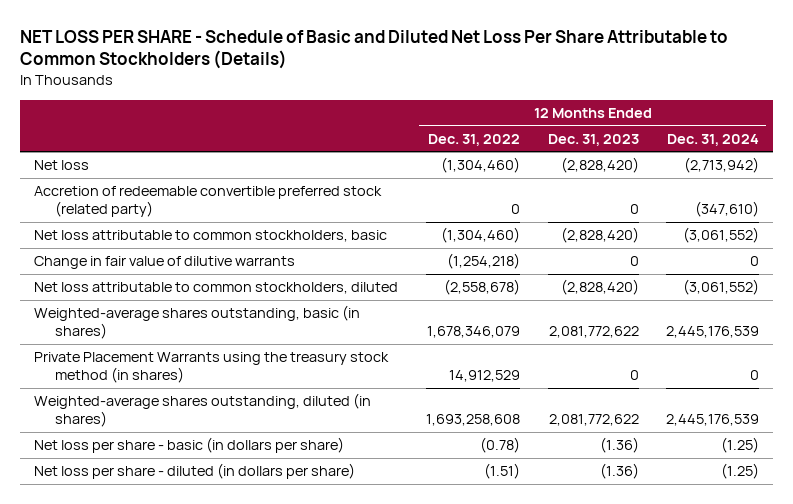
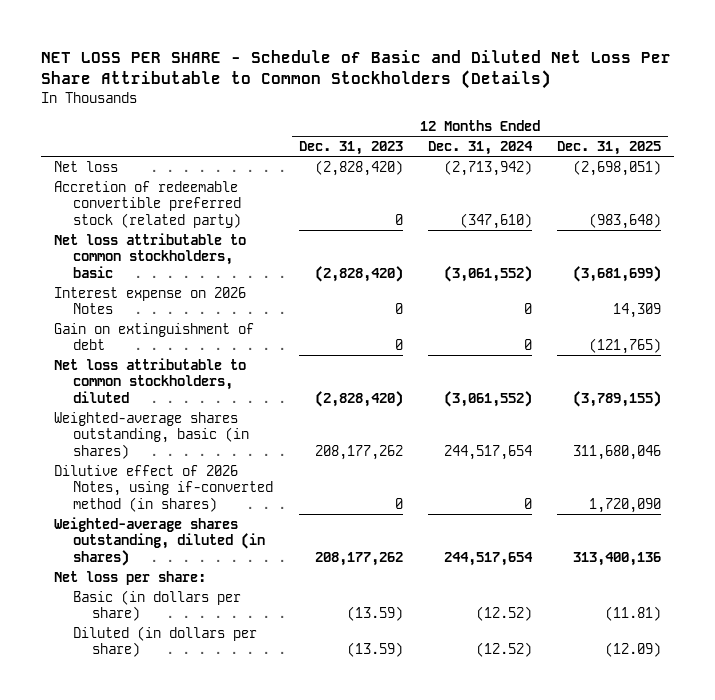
- | 12 Months Ended Dec. 31, 2022 | 12 Months Ended Dec. 31, 2023 | 12 Months Ended Dec. 31, 2024
+ | 12 Months Ended Dec. 31, 2023 | 12 Months Ended Dec. 31, 2024 | 12 Months Ended Dec. 31, 2025
- Change in fair value of dilutive warrants | (1,254,218) | 0 | 0
+ Interest expense on 2026 Notes | 0 | 0 | 14,309
+ Gain on extinguishment of debt | 0 | 0 | (121,765)
- Weighted-average shares outstanding, basic (in shares) | 1,678,346,079 | 2,081,772,622 | 2,445,176,539
- Private Placement Warrants using the treasury stock method (in shares) | 14,912,529 | 0 | 0
- Weighted-average shares outstanding, diluted (in shares) | 1,693,258,608 | 2,081,772,622 | 2,445,176,539
- Net loss per share - basic (in dollars per share) | (0.78) | (1.36) | (1.25)
- Net loss per share - diluted (in dollars per share) | (1.51) | (1.36) | (1.25)
+ Weighted-average shares outstanding, basic (in shares) | 208,177,262 | 244,517,654 | 311,680,046
+ Dilutive effect of 2026 Notes, using if-converted method (in shares) | 0 | 0 | 1,720,090
+ Weighted-average shares outstanding, diluted (in shares) | 208,177,262 | 244,517,654 | 313,400,136
+ Net loss per share:
+ Basic (in dollars per share) | (13.59) | (12.52) | (11.81)
+ Diluted (in dollars per share) | (13.59) | (12.52) | (12.09)

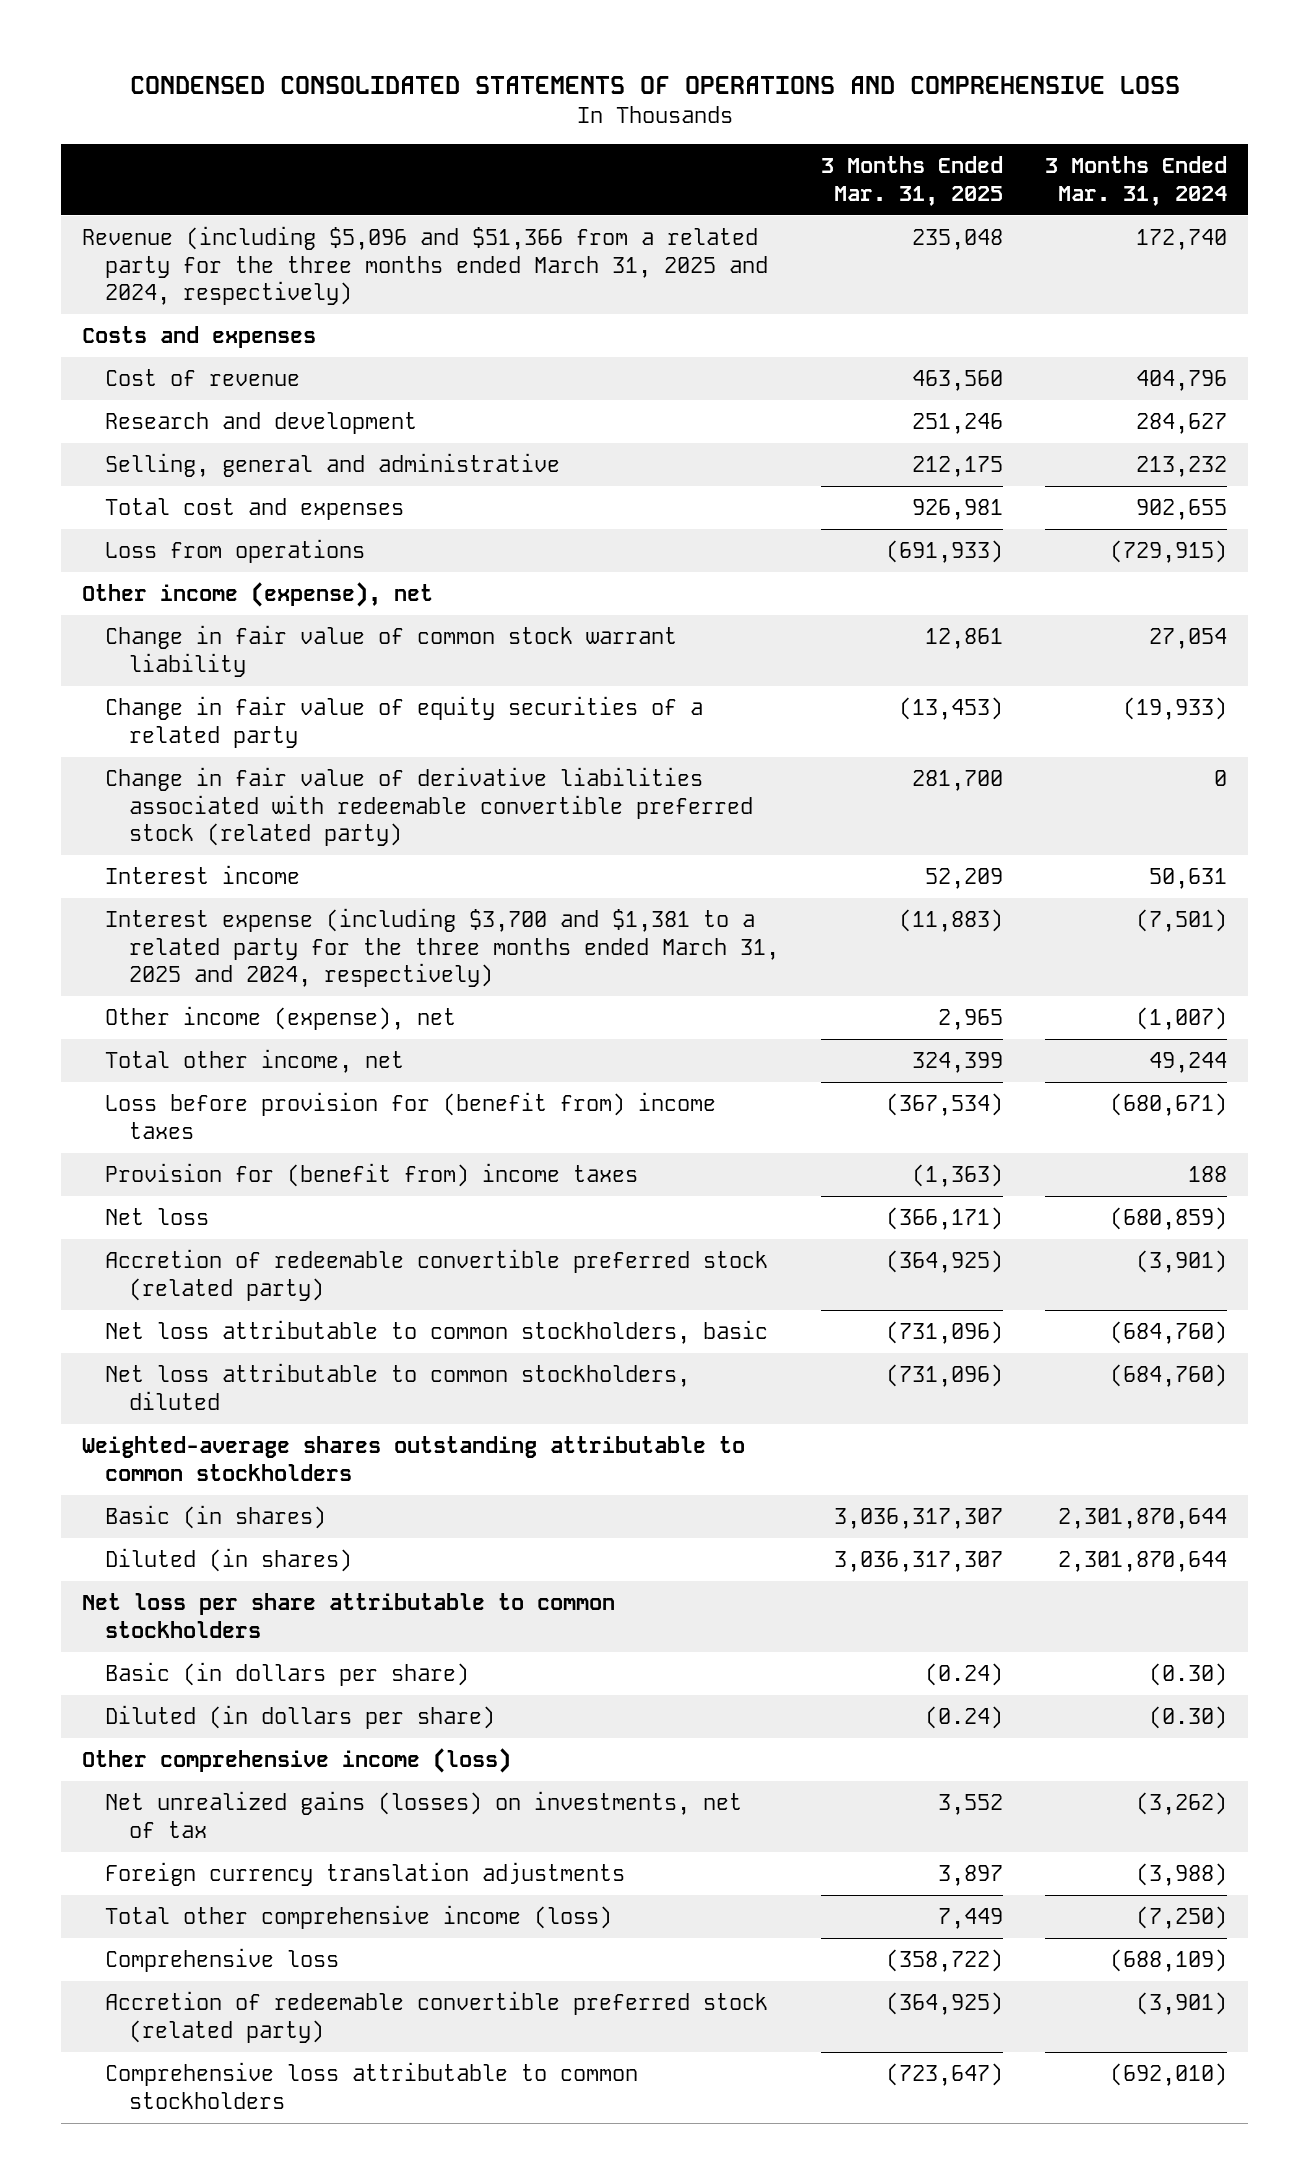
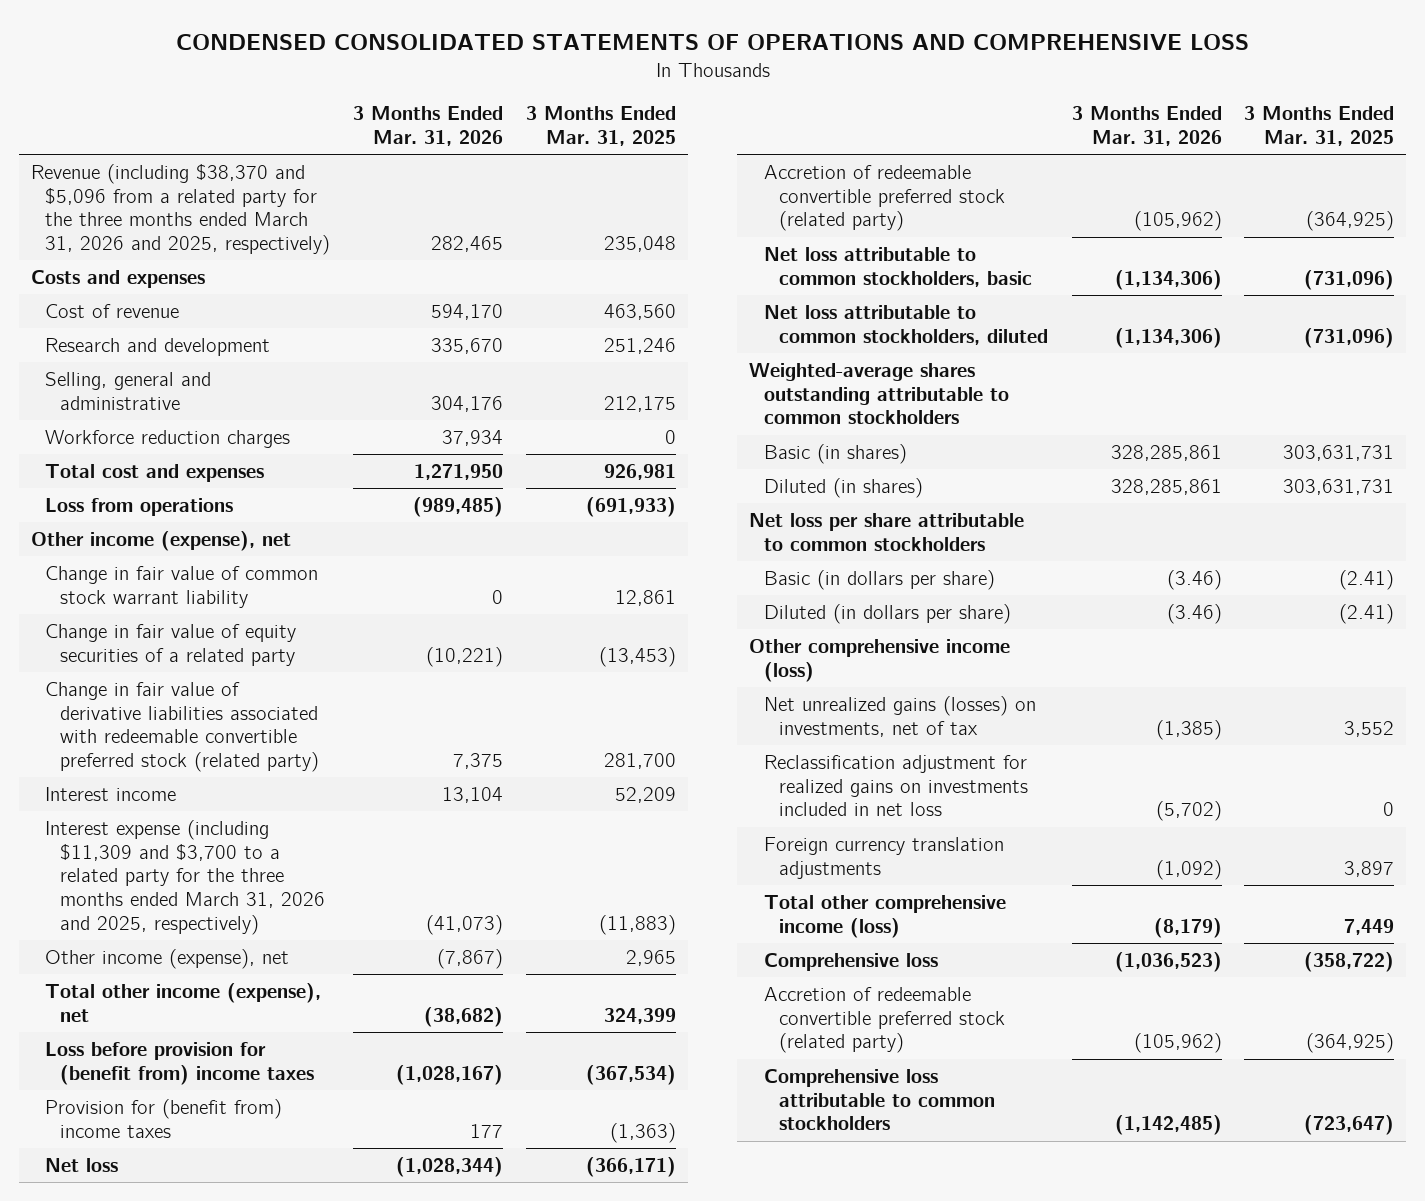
- | 3 Months Ended Mar. 31, 2025 | 3 Months Ended Mar. 31, 2024
+ | 3 Months Ended Mar. 31, 2026 | 3 Months Ended Mar. 31, 2025
- Revenue (including $5,096 and $51,366 from a related party for the three months ended March 31, 2025 and 2024, respectively) | 235,048 | 172,740
+ Revenue (including $38,370 and $5,096 from a related party for the three months ended March 31, 2026 and 2025, respectively) | 282,465 | 235,048
+ Workforce reduction charges | 37,934 | 0
- Interest expense (including $3,700 and $1,381 to a related party for the three months ended March 31, 2025 and 2024, respectively) | (11,883) | (7,501)
+ Interest expense (including $11,309 and $3,700 to a related party for the three months ended March 31, 2026 and 2025, respectively) | (41,073) | (11,883)
- Total other income, net | 324,399 | 49,244
+ Total other income (expense), net | (38,682) | 324,399
- Basic (in shares) | 3,036,317,307 | 2,301,870,644
- Diluted (in shares) | 3,036,317,307 | 2,301,870,644
+ Basic (in shares) | 328,285,861 | 303,631,731
+ Diluted (in shares) | 328,285,861 | 303,631,731
- Basic (in dollars per share) | (0.24) | (0.30)
- Diluted (in dollars per share) | (0.24) | (0.30)
+ Basic (in dollars per share) | (3.46) | (2.41)
+ Diluted (in dollars per share) | (3.46) | (2.41)
+ Reclassification adjustment for realized gains on investments included in net loss | (5,702) | 0

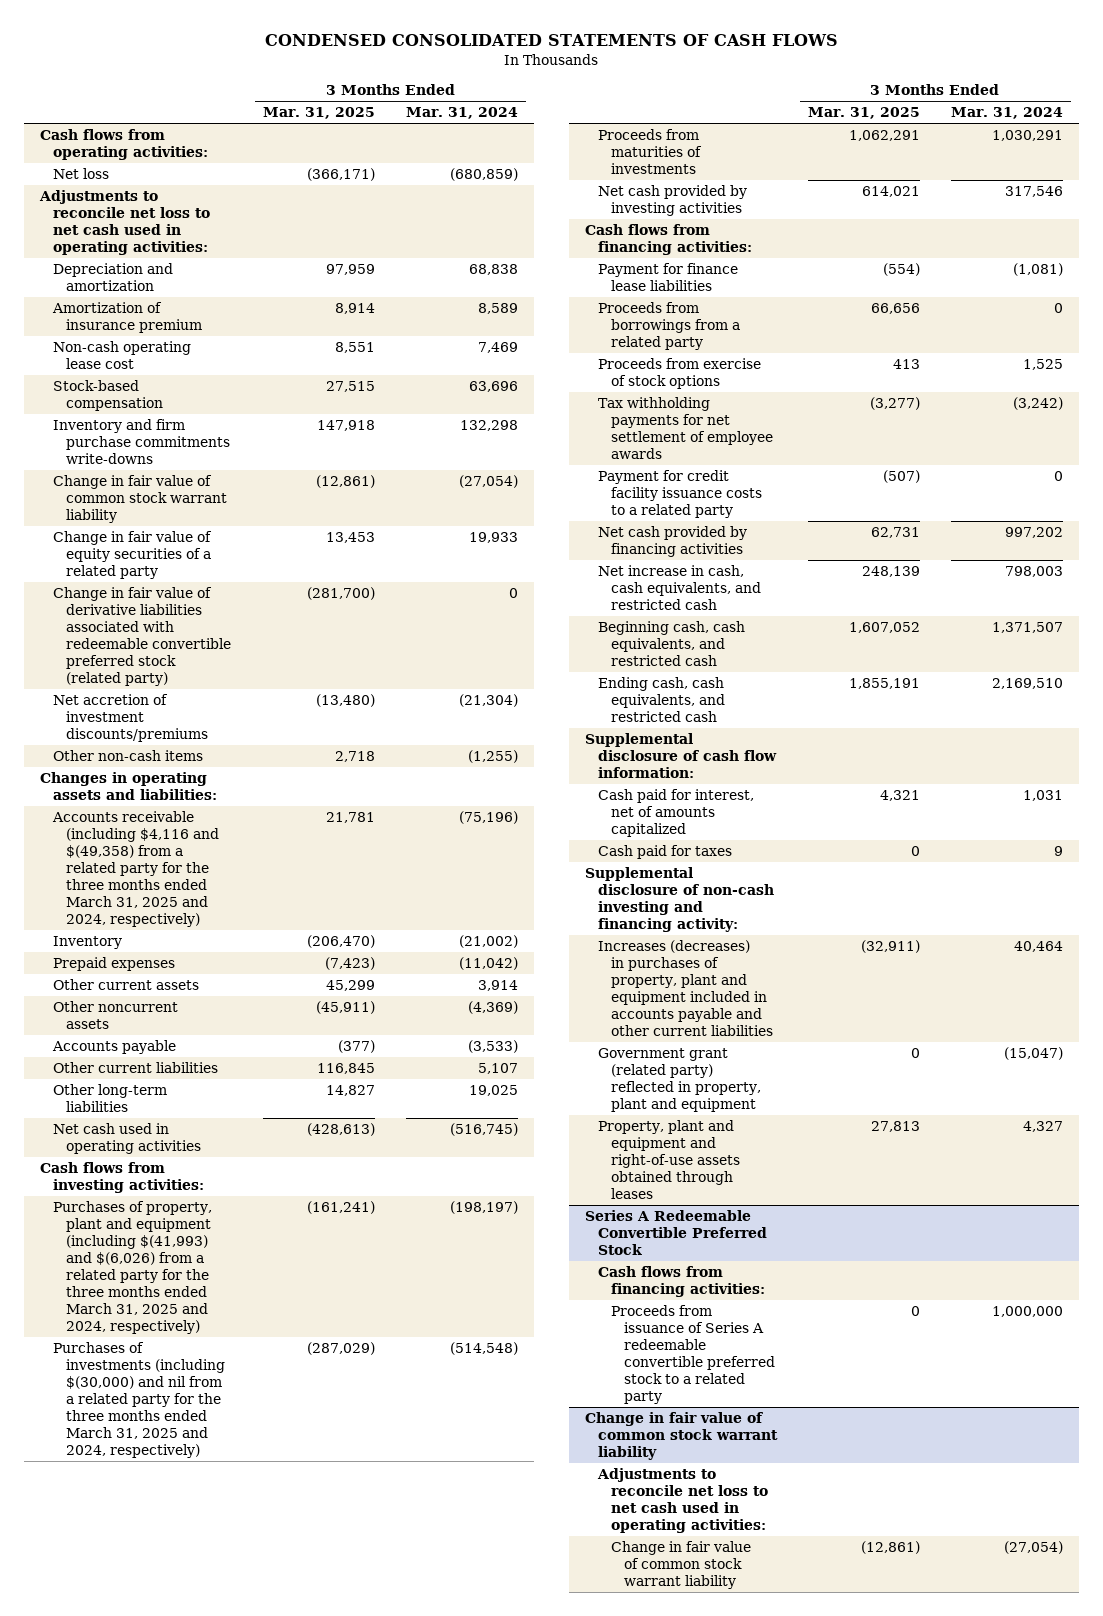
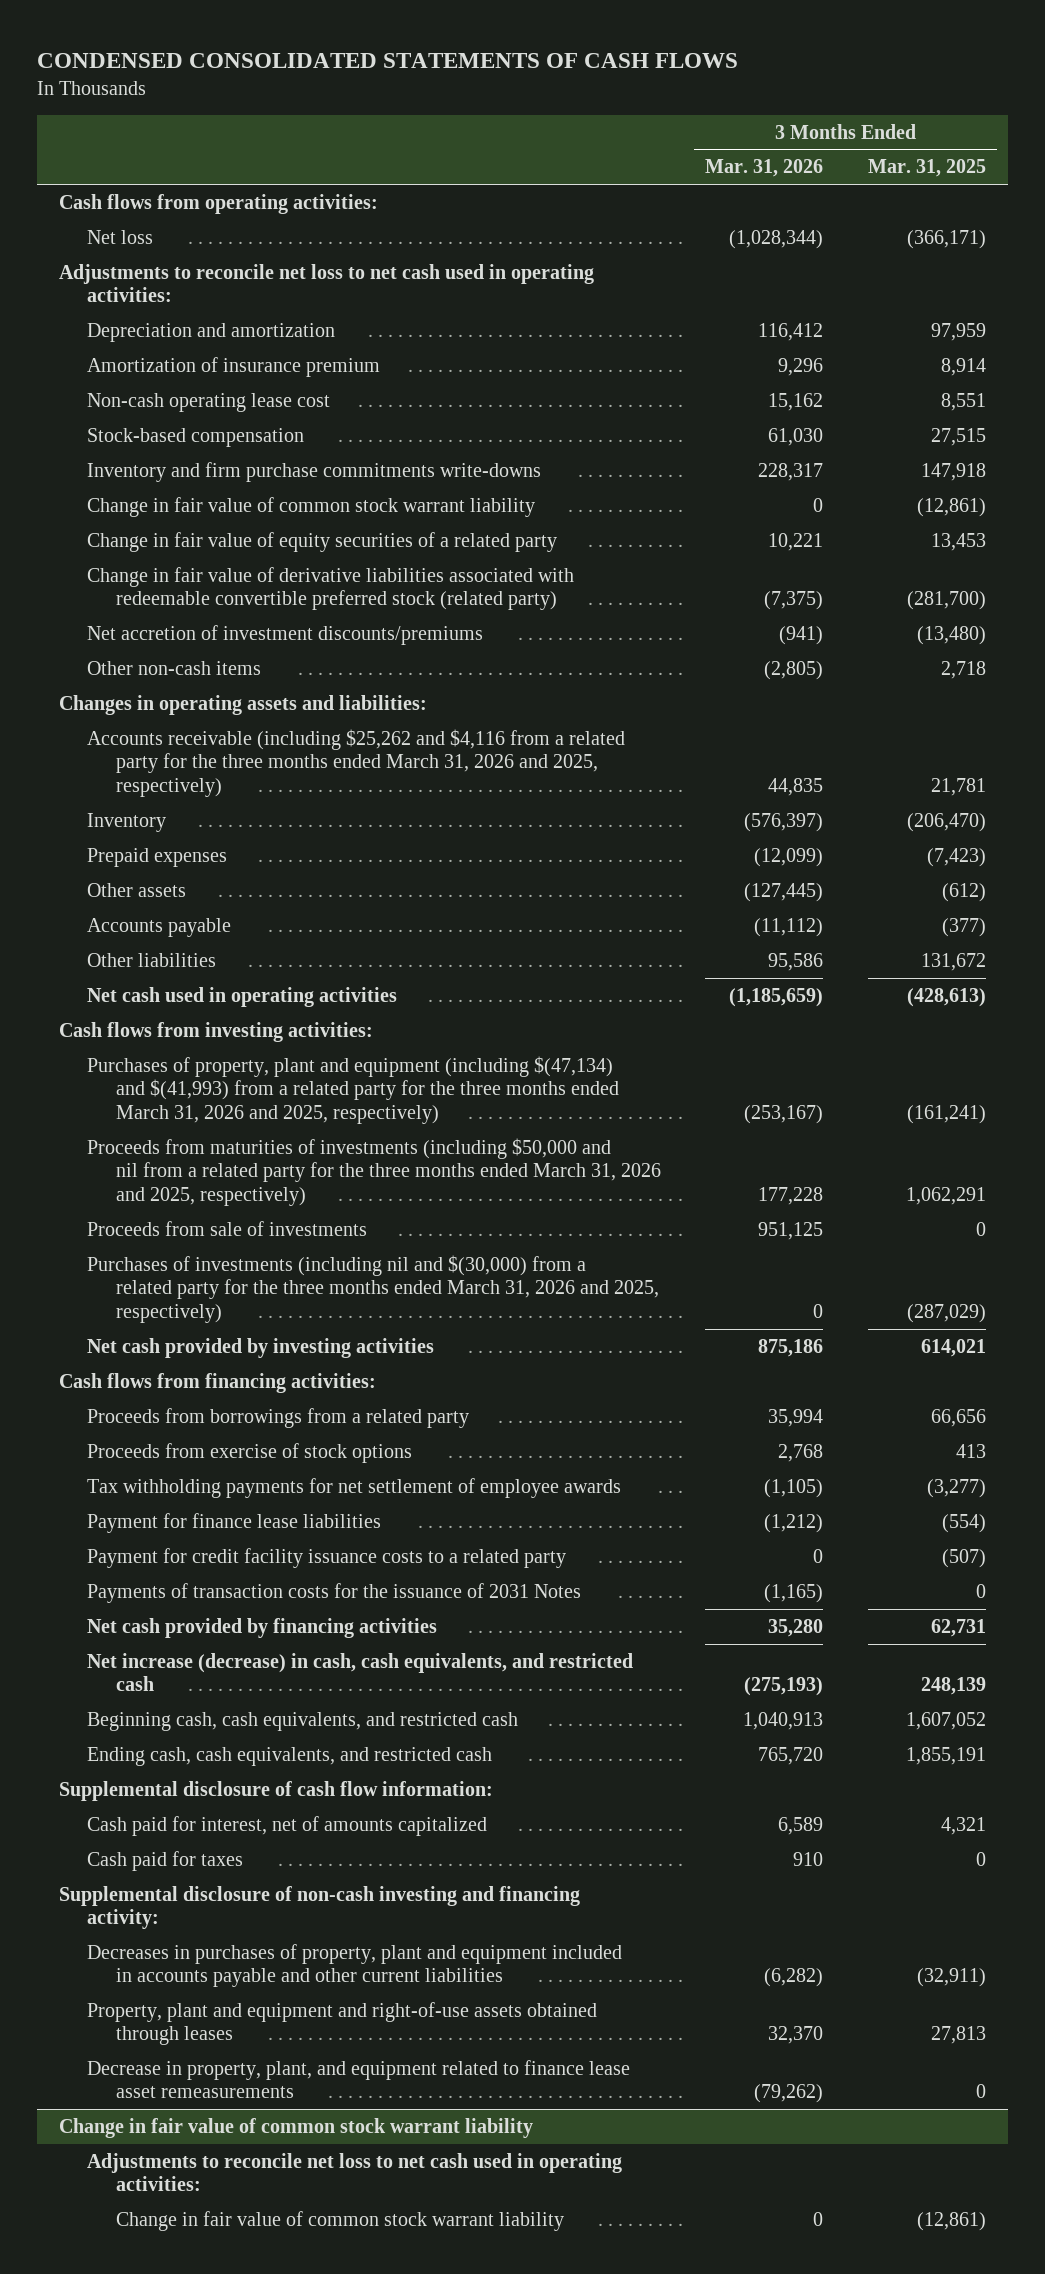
- | 3 Months Ended Mar. 31, 2025 | 3 Months Ended Mar. 31, 2024
+ | 3 Months Ended Mar. 31, 2026 | 3 Months Ended Mar. 31, 2025
- Accounts receivable (including $4,116 and $(49,358) from a related party for the three months ended March 31, 2025 and 2024, respectively) | 21,781 | (75,196)
+ Accounts receivable (including $25,262 and $4,116 from a related party for the three months ended March 31, 2026 and 2025, respectively) | 44,835 | 21,781
- Other current assets | 45,299 | 3,914
- Other noncurrent assets | (45,911) | (4,369)
+ Other assets | (127,445) | (612)
- Other current liabilities | 116,845 | 5,107
- Other long-term liabilities | 14,827 | 19,025
+ Other liabilities | 95,586 | 131,672
- Purchases of property, plant and equipment (including $(41,993) and $(6,026) from a related party for the three months ended March 31, 2025 and 2024, respectively) | (161,241) | (198,197)
- Purchases of investments (including $(30,000) and nil from a related party for the three months ended March 31, 2025 and 2024, respectively) | (287,029) | (514,548)
- Proceeds from maturities of investments | 1,062,291 | 1,030,291
+ Purchases of property, plant and equipment (including $(47,134) and $(41,993) from a related party for the three months ended March 31, 2026 and 2025, respectively) | (253,167) | (161,241)
+ Proceeds from maturities of investments (including $50,000 and nil from a related party for the three months ended March 31, 2026 and 2025, respectively) | 177,228 | 1,062,291
+ Proceeds from sale of investments | 951,125 | 0
+ Purchases of investments (including nil and $(30,000) from a related party for the three months ended March 31, 2026 and 2025, respectively) | 0 | (287,029)
moved down: Payment for finance lease liabilities | (1,212) | (554)
+ Payments of transaction costs for the issuance of 2031 Notes | (1,165) | 0
- Net increase in cash, cash equivalents, and restricted cash | 248,139 | 798,003
+ Net increase (decrease) in cash, cash equivalents, and restricted cash | (275,193) | 248,139
- Increases (decreases) in purchases of property, plant and equipment included in accounts payable and other current liabilities | (32,911) | 40,464
- Government grant (related party) reflected in property, plant and equipment | 0 | (15,047)
+ Decreases in purchases of property, plant and equipment included in accounts payable and other current liabilities | (6,282) | (32,911)
- Series A Redeemable Convertible Preferred Stock
- Cash flows from financing activities:
- Proceeds from issuance of Series A redeemable convertible preferred stock to a related party | 0 | 1,000,000
+ Decrease in property, plant, and equipment related to finance lease asset remeasurements | (79,262) | 0

